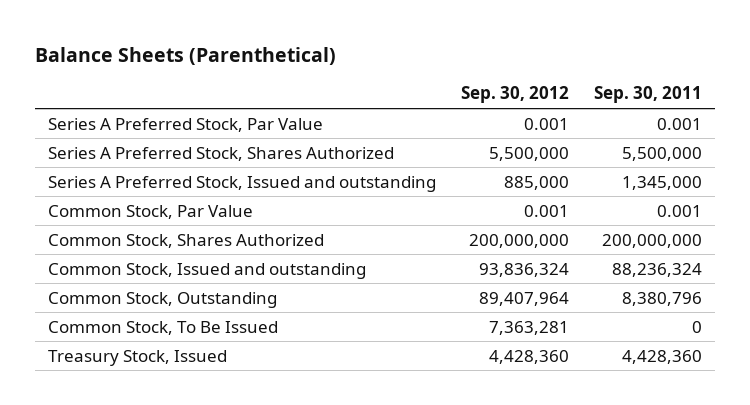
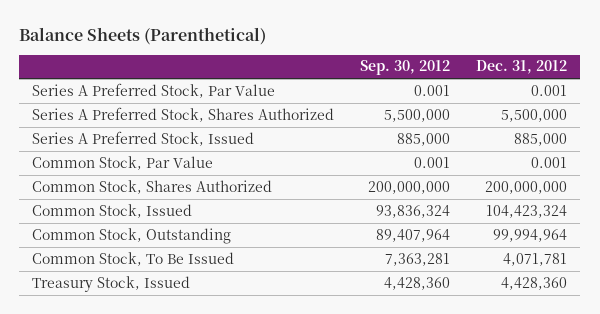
- | Sep. 30, 2012 | Sep. 30, 2011
+ | Sep. 30, 2012 | Dec. 31, 2012
- Series A Preferred Stock, Issued and outstanding | 885,000 | 1,345,000
+ Series A Preferred Stock, Issued | 885,000 | 885,000
- Common Stock, Issued and outstanding | 93,836,324 | 88,236,324
+ Common Stock, Issued | 93,836,324 | 104,423,324

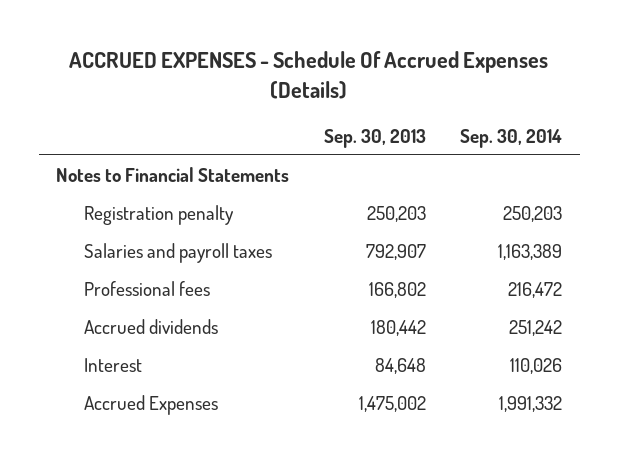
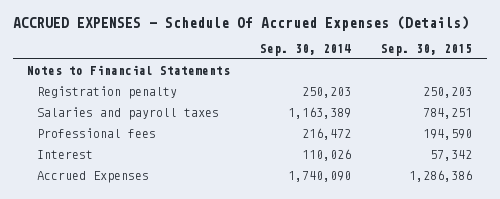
- | Sep. 30, 2013 | Sep. 30, 2014
+ | Sep. 30, 2014 | Sep. 30, 2015
- Accrued dividends | 180,442 | 251,242
- Accrued Expenses | 1,475,002 | 1,991,332
+ Accrued Expenses | 1,740,090 | 1,286,386

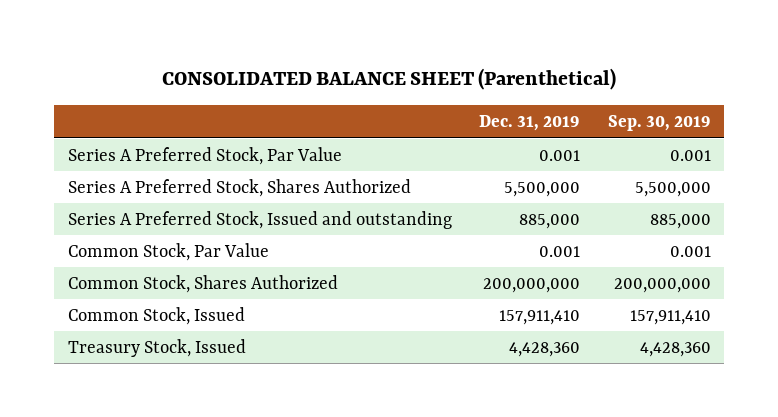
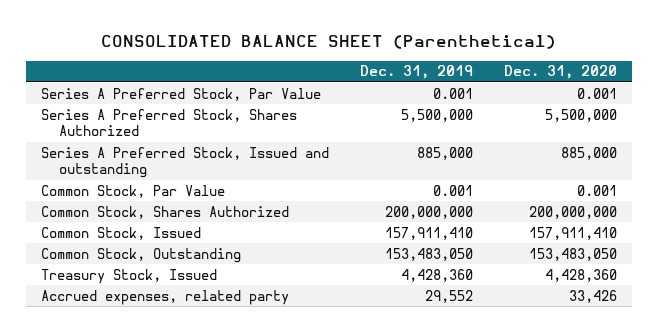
- | Dec. 31, 2019 | Sep. 30, 2019
+ | Dec. 31, 2019 | Dec. 31, 2020
+ Common Stock, Outstanding | 153,483,050 | 153,483,050
+ Accrued expenses, related party | 29,552 | 33,426

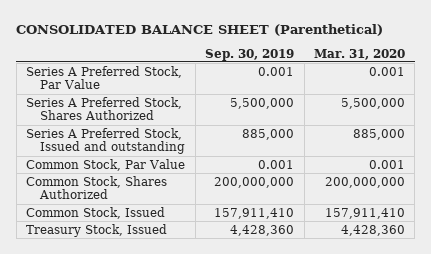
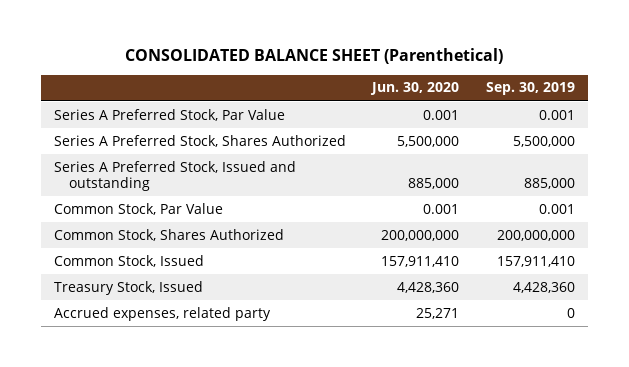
- | Sep. 30, 2019 | Mar. 31, 2020
+ | Jun. 30, 2020 | Sep. 30, 2019
+ Accrued expenses, related party | 25,271 | 0

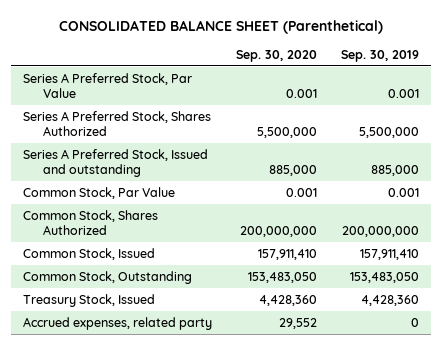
- | Jun. 30, 2020 | Sep. 30, 2019
+ | Sep. 30, 2020 | Sep. 30, 2019
+ Common Stock, Outstanding | 153,483,050 | 153,483,050

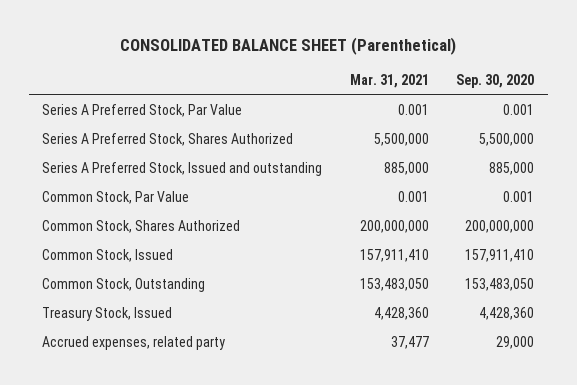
- | Sep. 30, 2020 | Sep. 30, 2019
+ | Mar. 31, 2021 | Sep. 30, 2020
- Accrued expenses, related party | 29,552 | 0
+ Accrued expenses, related party | 37,477 | 29,000

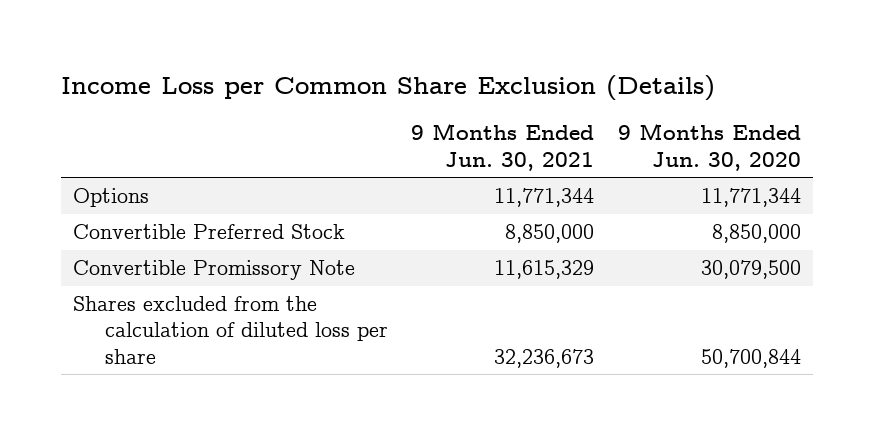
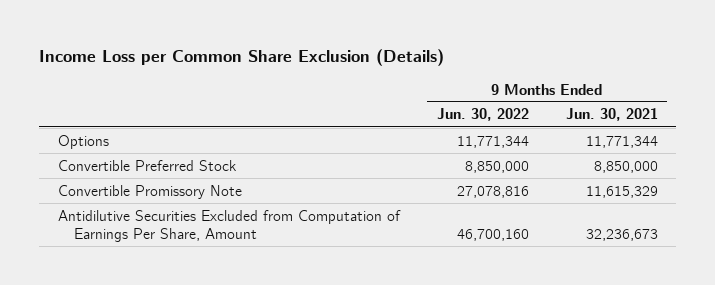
- | 9 Months Ended Jun. 30, 2021 | 9 Months Ended Jun. 30, 2020
+ | 9 Months Ended Jun. 30, 2022 | 9 Months Ended Jun. 30, 2021
- Shares excluded from the calculation of diluted loss per share | 32,236,673 | 50,700,844
+ Antidilutive Securities Excluded from Computation of Earnings Per Share, Amount | 46,700,160 | 32,236,673

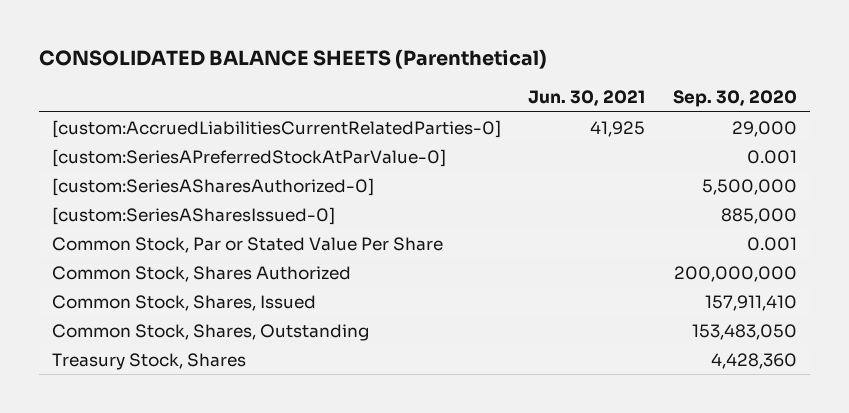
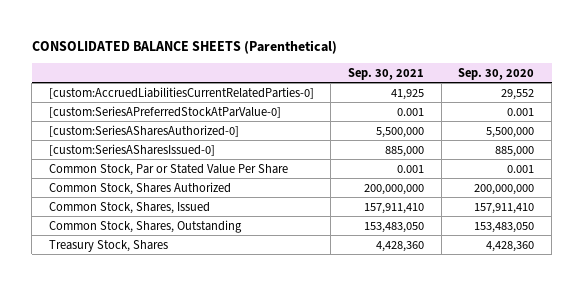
- | Jun. 30, 2021 | Sep. 30, 2020
+ | Sep. 30, 2021 | Sep. 30, 2020
- [custom:AccruedLiabilitiesCurrentRelatedParties-0] | 41,925 | 29,000
+ [custom:AccruedLiabilitiesCurrentRelatedParties-0] | 41,925 | 29,552

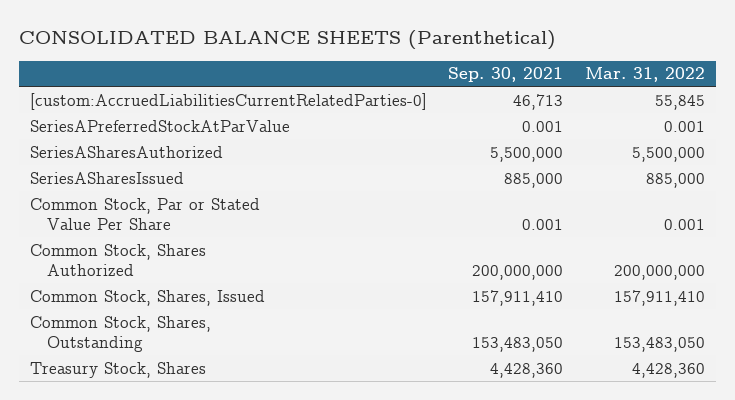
- | Sep. 30, 2021 | Sep. 30, 2020
+ | Sep. 30, 2021 | Mar. 31, 2022
- [custom:AccruedLiabilitiesCurrentRelatedParties-0] | 41,925 | 29,552
- [custom:SeriesAPreferredStockAtParValue-0] | 0.001 | 0.001
- [custom:SeriesASharesAuthorized-0] | 5,500,000 | 5,500,000
- [custom:SeriesASharesIssued-0] | 885,000 | 885,000
+ [custom:AccruedLiabilitiesCurrentRelatedParties-0] | 46,713 | 55,845
+ SeriesAPreferredStockAtParValue | 0.001 | 0.001
+ SeriesASharesAuthorized | 5,500,000 | 5,500,000
+ SeriesASharesIssued | 885,000 | 885,000

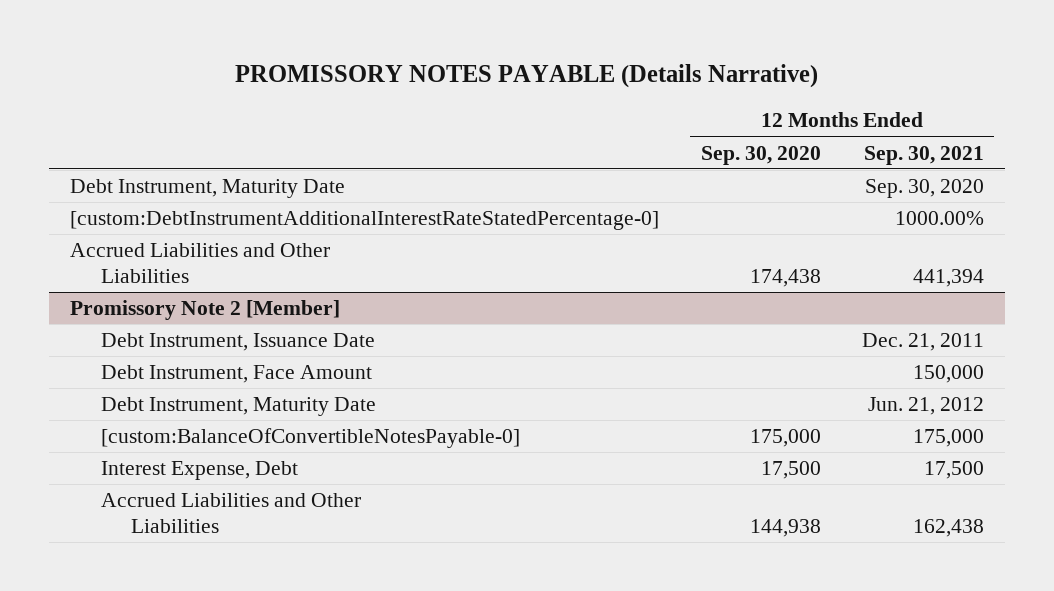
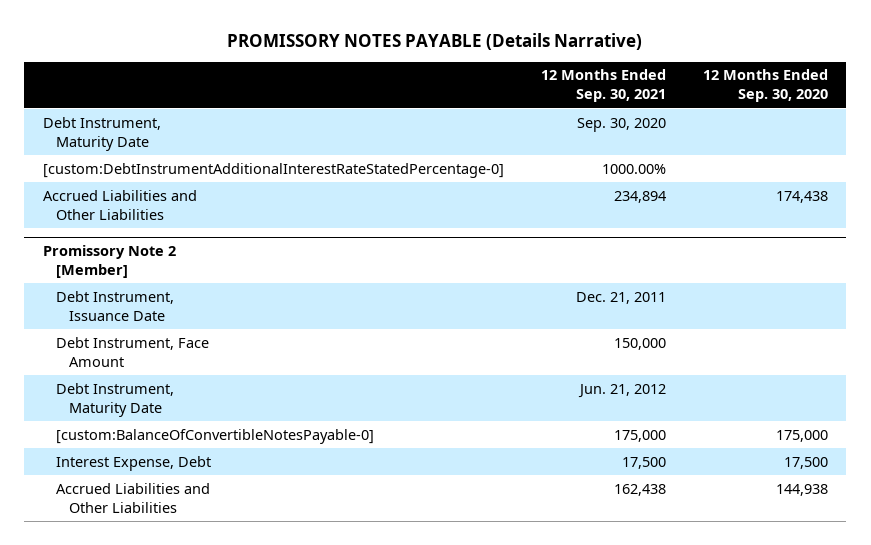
- | 12 Months Ended Sep. 30, 2020 | 12 Months Ended Sep. 30, 2021
+ | 12 Months Ended Sep. 30, 2021 | 12 Months Ended Sep. 30, 2020
- Accrued Liabilities and Other Liabilities | 174,438 | 441,394
+ Accrued Liabilities and Other Liabilities | 234,894 | 174,438

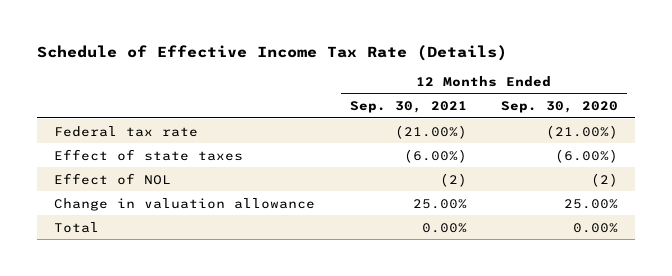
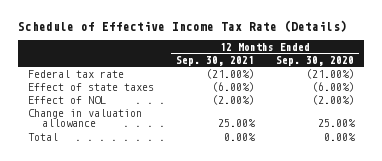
- Effect of NOL | (2) | (2)
+ Effect of NOL | (2.00%) | (2.00%)

